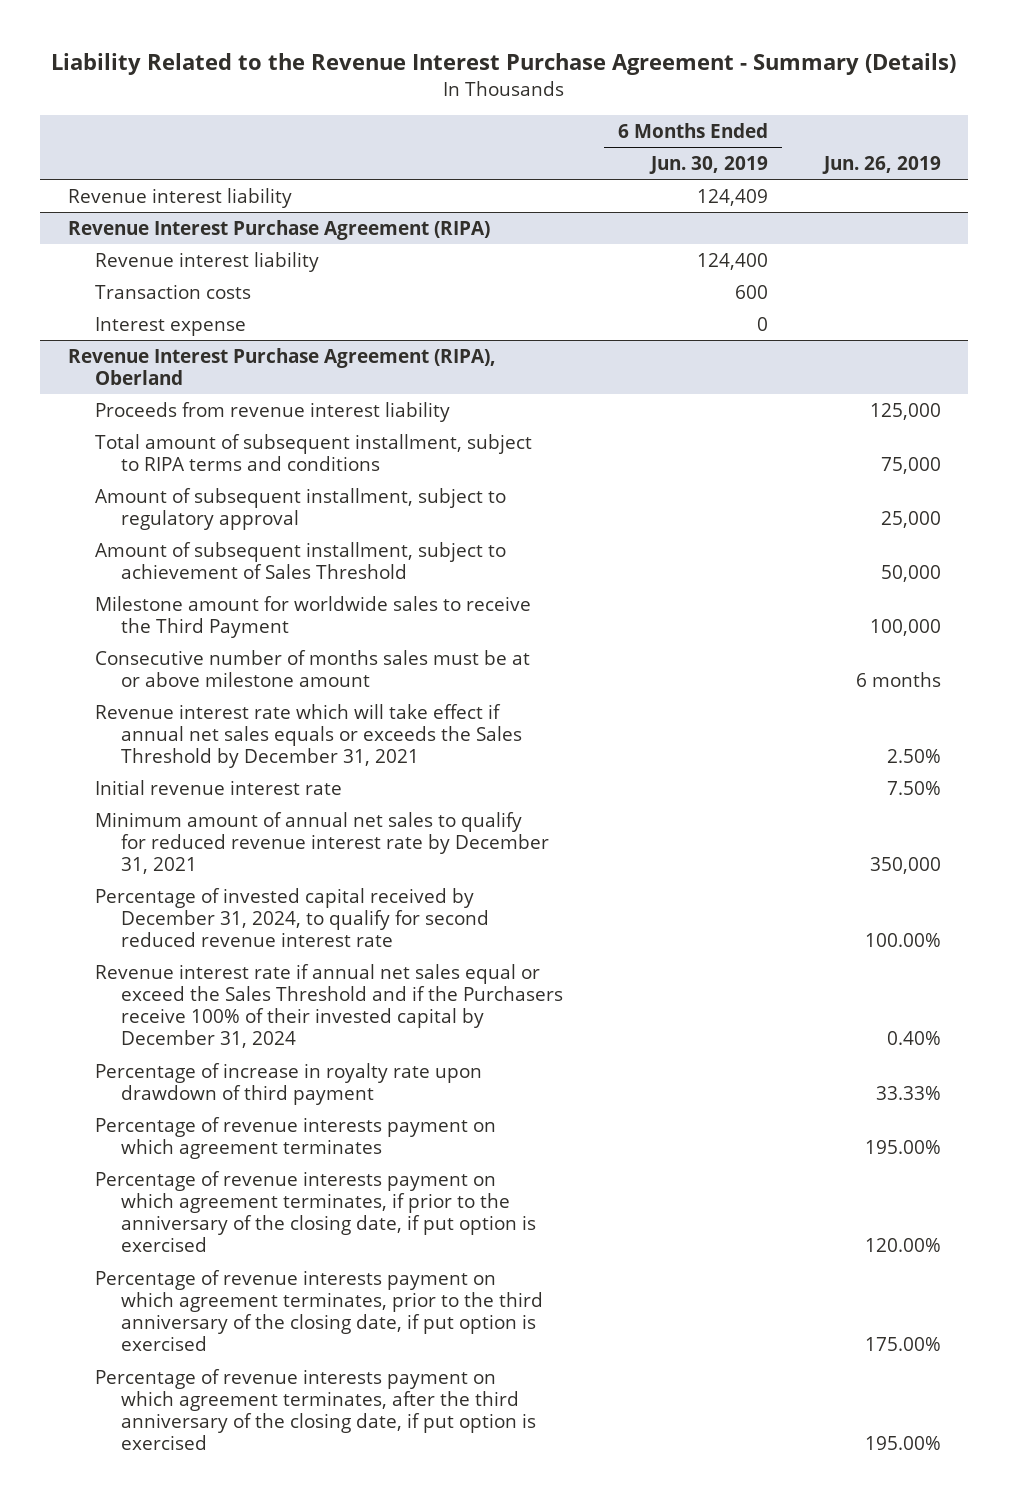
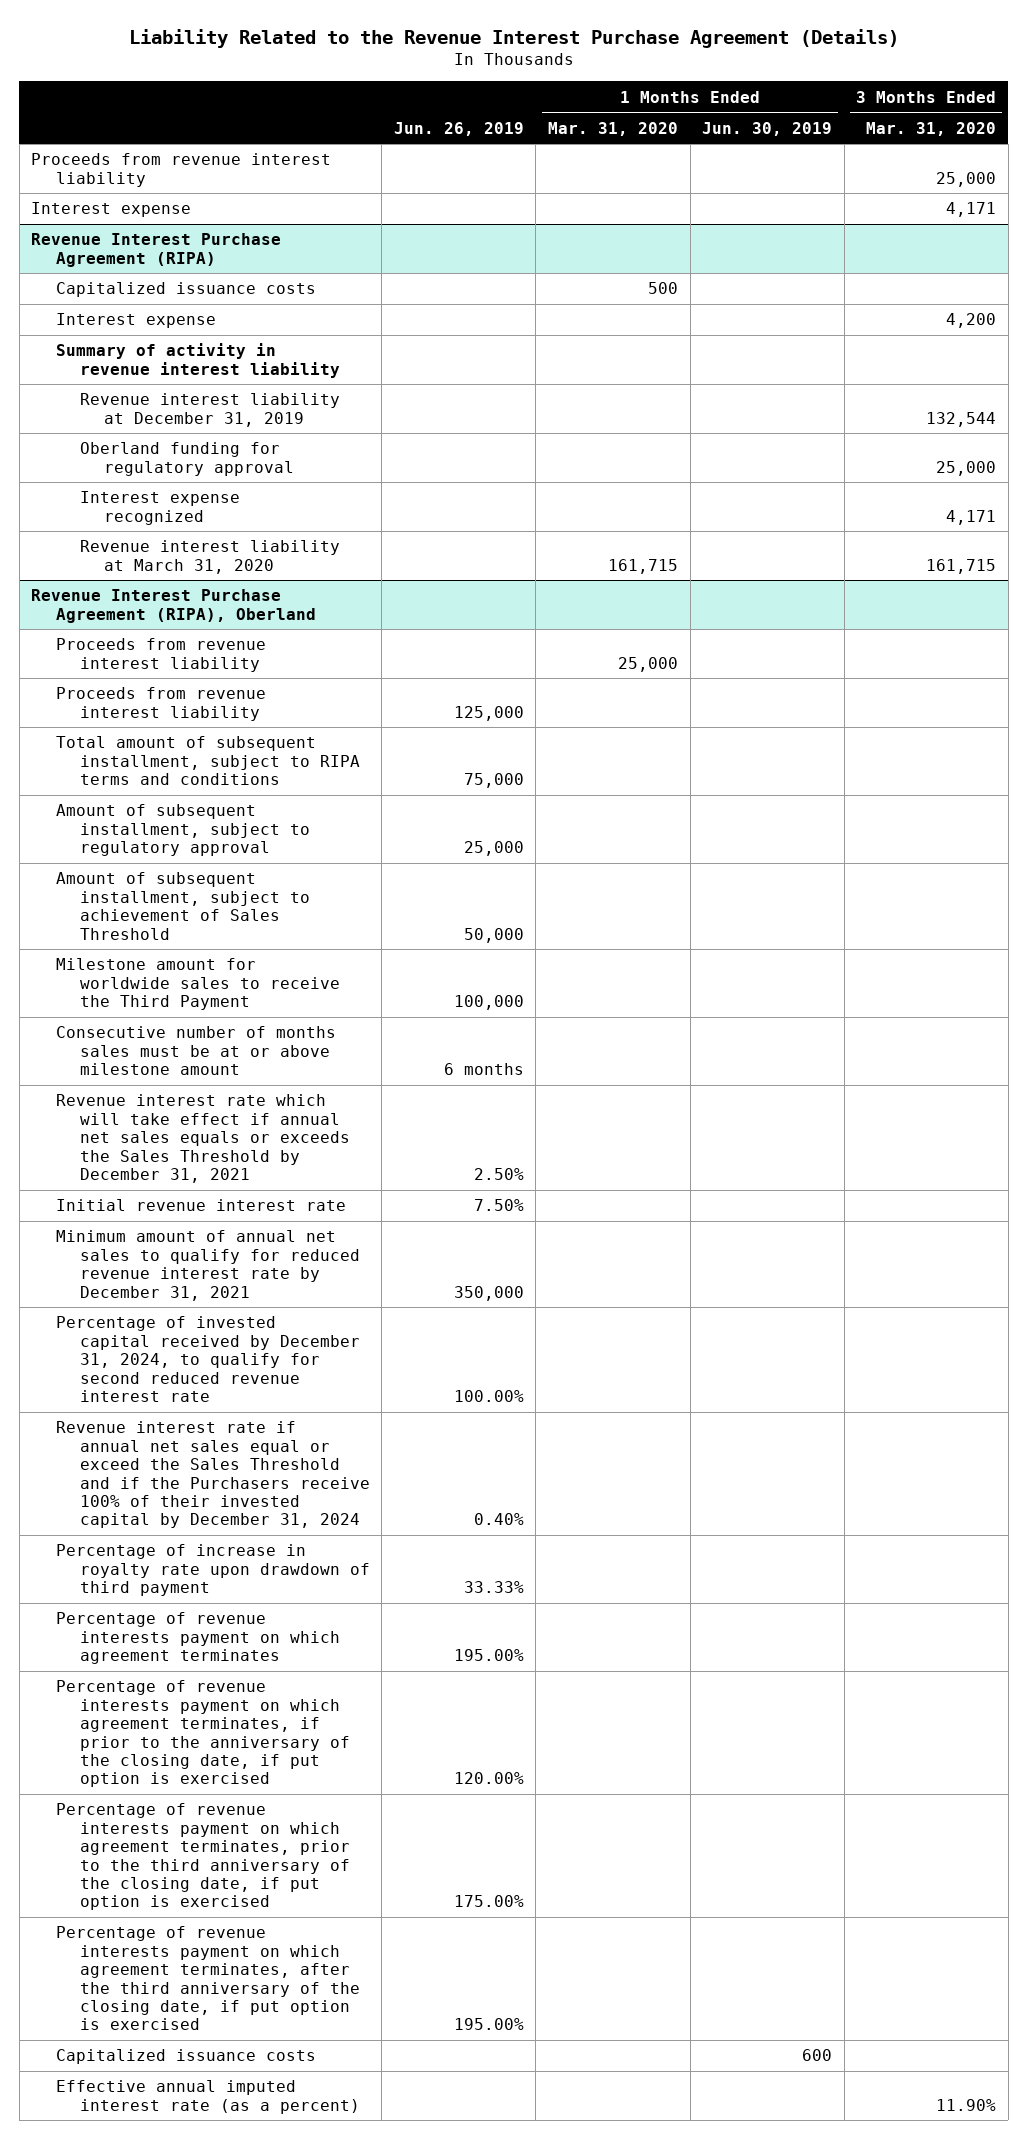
- Liability Related to the Revenue Interest Purchase Agreement - Summary (Details)
+ Liability Related to the Revenue Interest Purchase Agreement (Details)
- | 6 Months Ended Jun. 30, 2019 | Jun. 26, 2019
+ | Jun. 26, 2019 | 1 Months Ended Mar. 31, 2020 | 1 Months Ended Jun. 30, 2019 | 3 Months Ended Mar. 31, 2020
- Revenue interest liability | 124,409 |
+ Proceeds from revenue interest liability | | | | 25,000
+ Interest expense | | | | 4,171
@ Revenue Interest Purchase Agreement (RIPA)
- Revenue interest liability | 124,400 |
- Transaction costs | 600 |
+ Capitalized issuance costs | | 500 | |
+ Summary of activity in revenue interest liability
+ Revenue interest liability at December 31, 2019 | | | | 132,544
+ Oberland funding for regulatory approval | | | | 25,000
+ Interest expense recognized | | | | 4,171
+ Revenue interest liability at March 31, 2020 | | 161,715 | | 161,715
@ Revenue Interest Purchase Agreement (RIPA), Oberland
+ Proceeds from revenue interest liability | | 25,000 | |
+ Capitalized issuance costs | | | 600 |
+ Effective annual imputed interest rate (as a percent) | | | | 11.90%

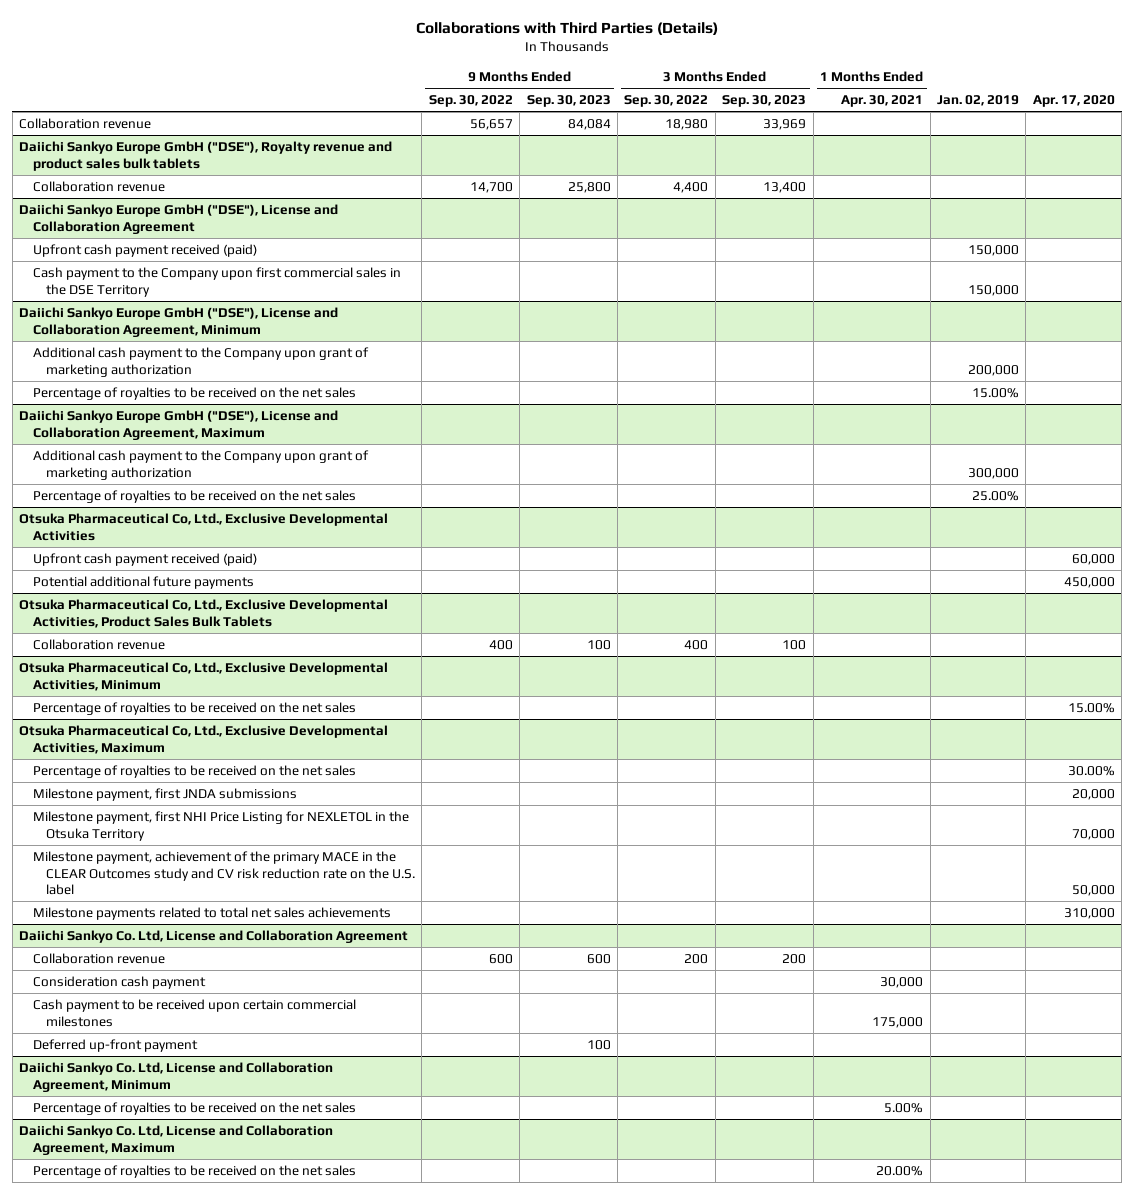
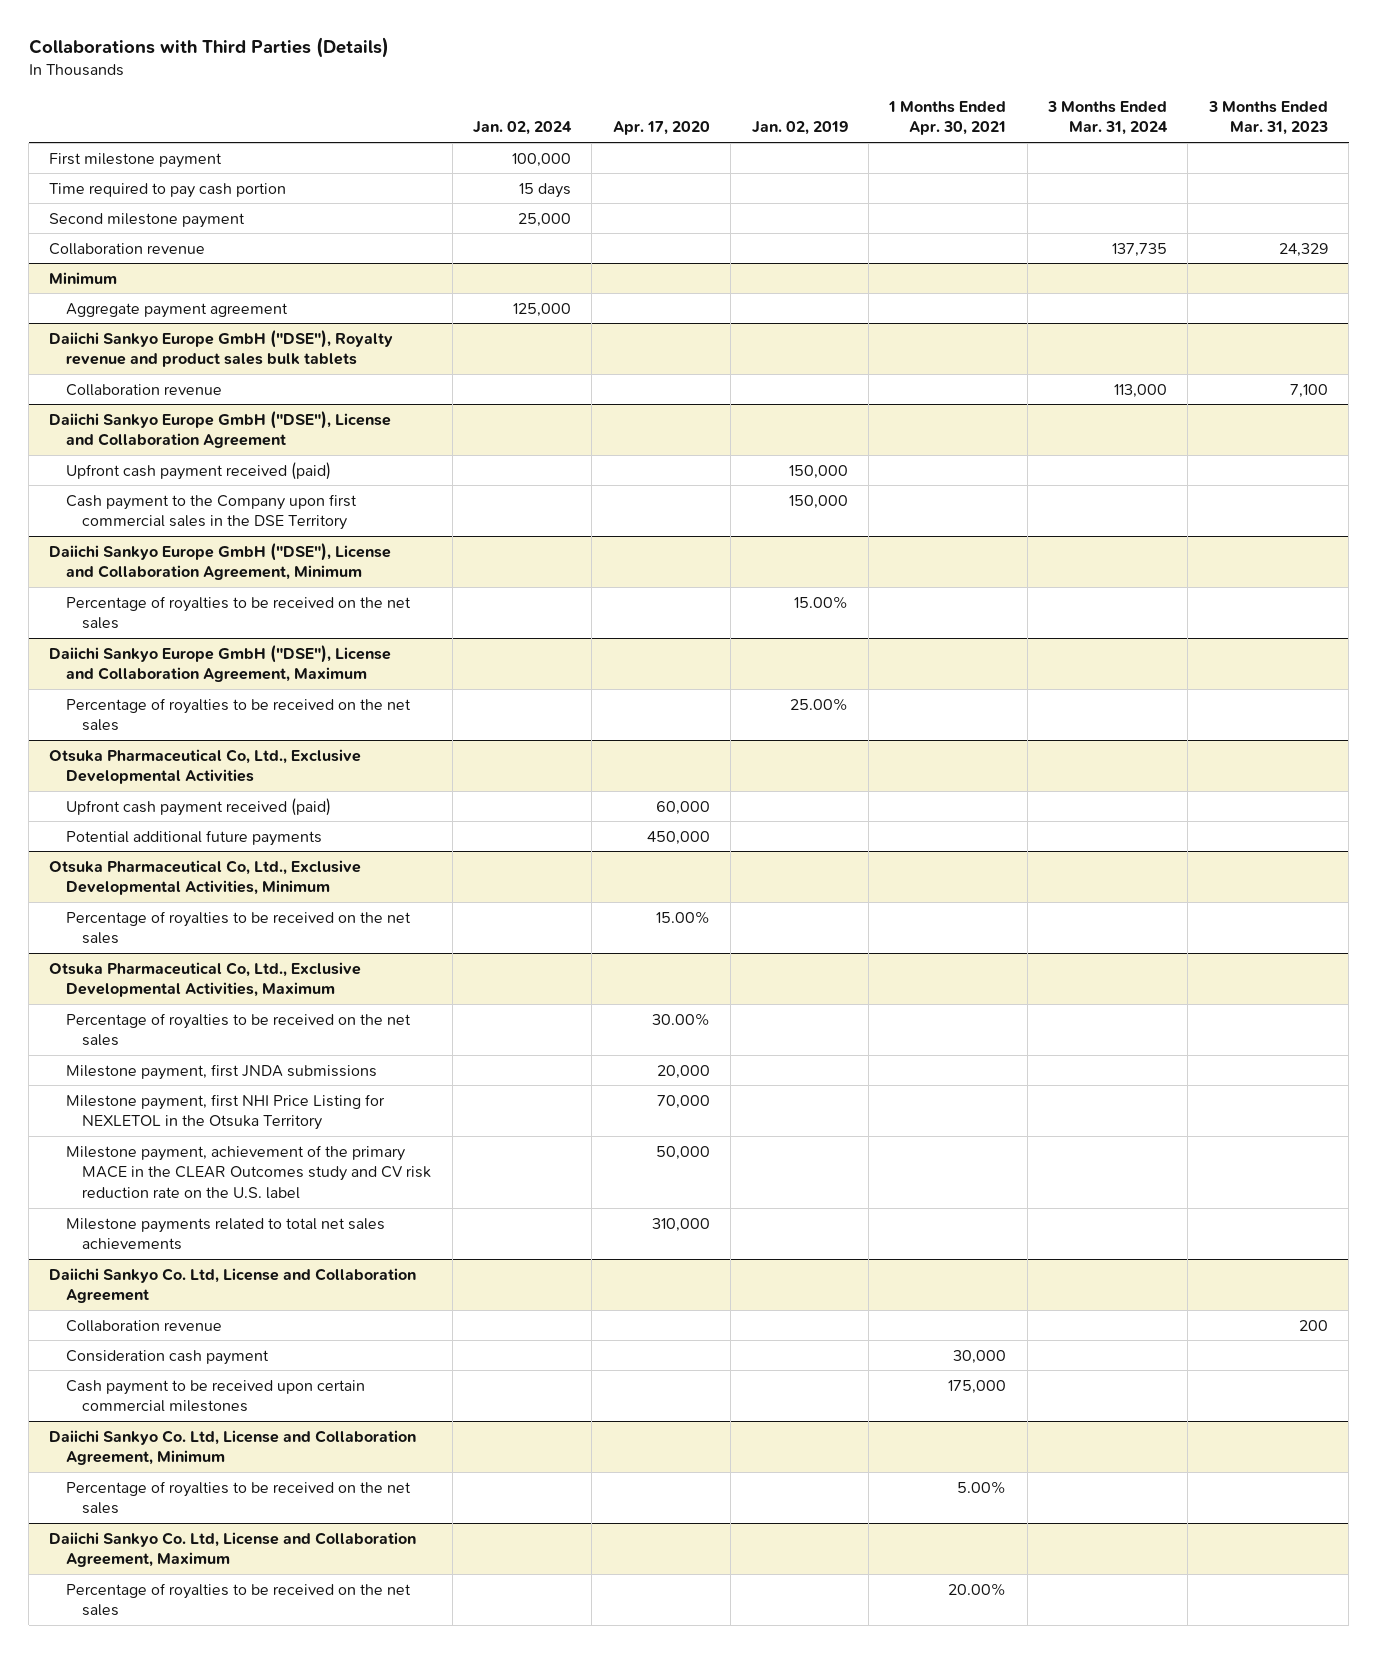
- | 9 Months Ended Sep. 30, 2022 | 9 Months Ended Sep. 30, 2023 | 3 Months Ended Sep. 30, 2022 | 3 Months Ended Sep. 30, 2023 | 1 Months Ended Apr. 30, 2021 | Jan. 02, 2019 | Apr. 17, 2020
+ | Jan. 02, 2024 | Apr. 17, 2020 | Jan. 02, 2019 | 1 Months Ended Apr. 30, 2021 | 3 Months Ended Mar. 31, 2024 | 3 Months Ended Mar. 31, 2023
+ First milestone payment | 100,000 | | | | |
+ Time required to pay cash portion | 15 days | | | | |
+ Second milestone payment | 25,000 | | | | |
+ Minimum
+ Aggregate payment agreement | 125,000 | | | | |
@ Daiichi Sankyo Europe GmbH ("DSE"), License and Collaboration Agreement, Minimum
- Additional cash payment to the Company upon grant of marketing authorization | | | | | | 200,000 |
@ Daiichi Sankyo Europe GmbH ("DSE"), License and Collaboration Agreement, Maximum
- Additional cash payment to the Company upon grant of marketing authorization | | | | | | 300,000 |
- Otsuka Pharmaceutical Co, Ltd., Exclusive Developmental Activities, Product Sales Bulk Tablets
- Collaboration revenue | 400 | 100 | 400 | 100 | | |
@ Daiichi Sankyo Co. Ltd, License and Collaboration Agreement
- Deferred up-front payment | | 100 | | | | |

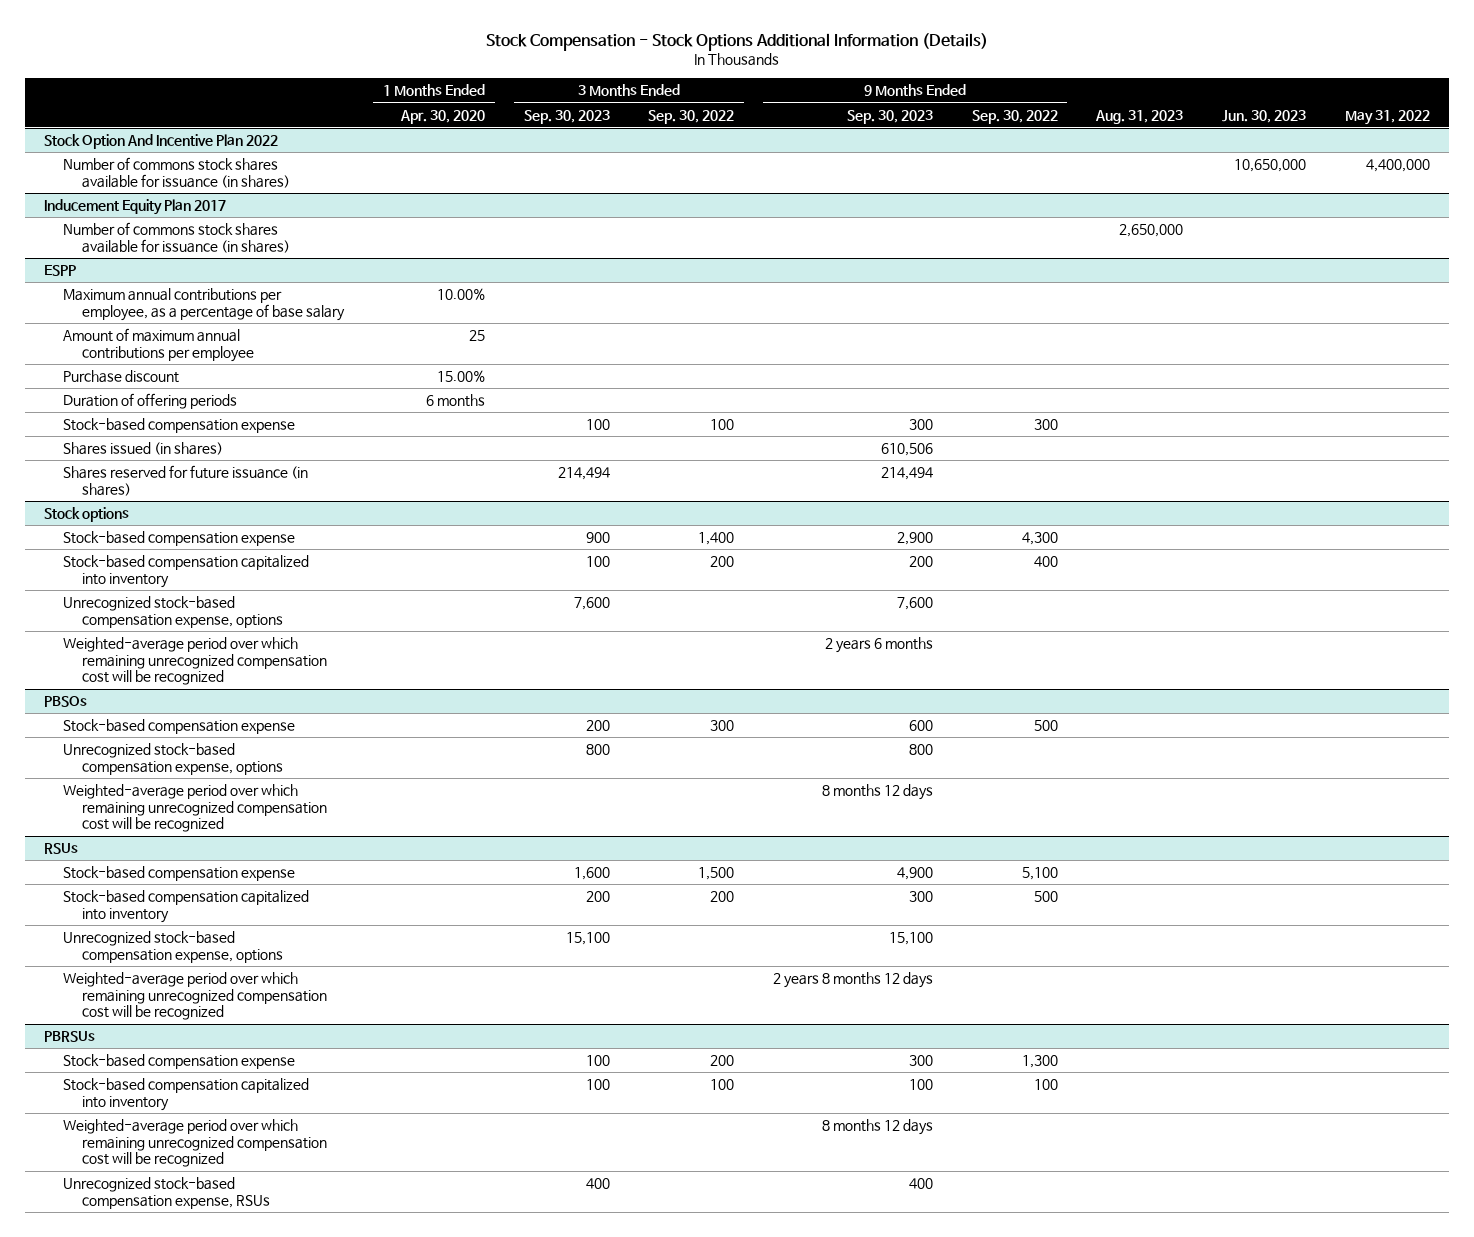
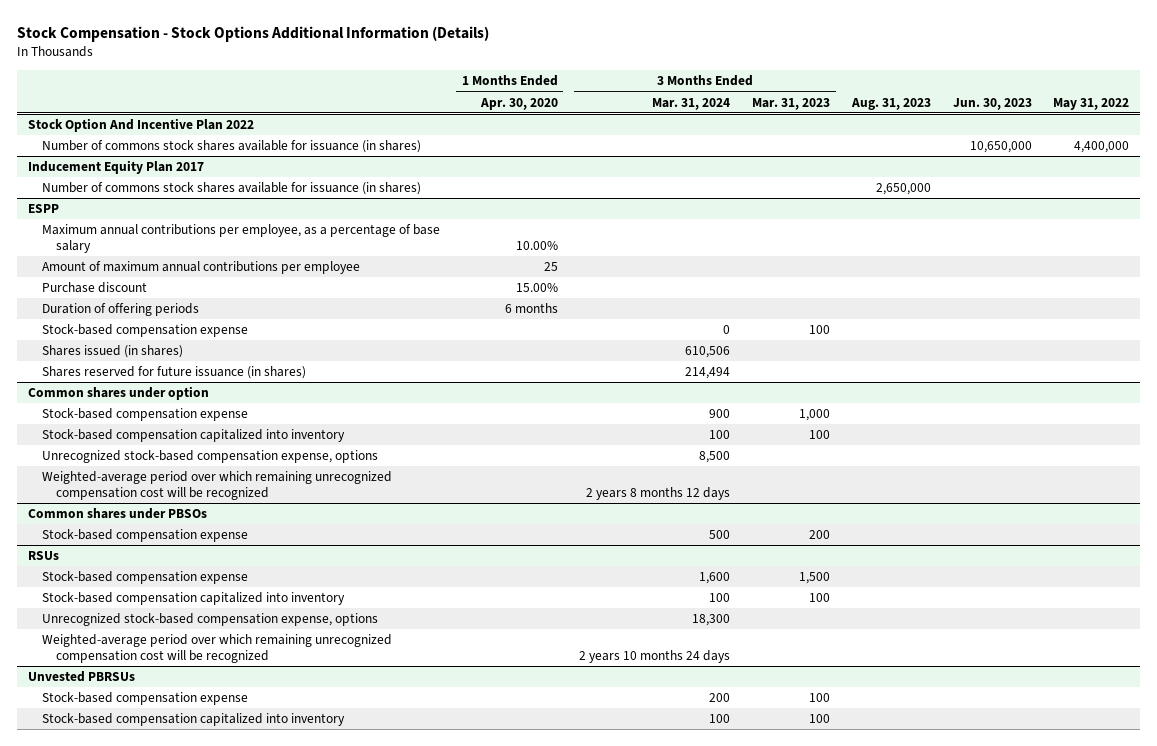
- | 1 Months Ended Apr. 30, 2020 | 3 Months Ended Sep. 30, 2023 | 3 Months Ended Sep. 30, 2022 | 9 Months Ended Sep. 30, 2023 | 9 Months Ended Sep. 30, 2022 | Aug. 31, 2023 | Jun. 30, 2023 | May 31, 2022
+ | 1 Months Ended Apr. 30, 2020 | 3 Months Ended Mar. 31, 2024 | 3 Months Ended Mar. 31, 2023 | Aug. 31, 2023 | Jun. 30, 2023 | May 31, 2022
- Stock options
+ Common shares under option
- PBSOs
+ Common shares under PBSOs
- Unrecognized stock-based compensation expense, options | | 800 | | 800 | | | |
- Weighted-average period over which remaining unrecognized compensation cost will be recognized | | | | 8 months 12 days | | | |
- PBRSUs
+ Unvested PBRSUs
- Weighted-average period over which remaining unrecognized compensation cost will be recognized | | | | 8 months 12 days | | | |
- Unrecognized stock-based compensation expense, RSUs | | 400 | | 400 | | | |

